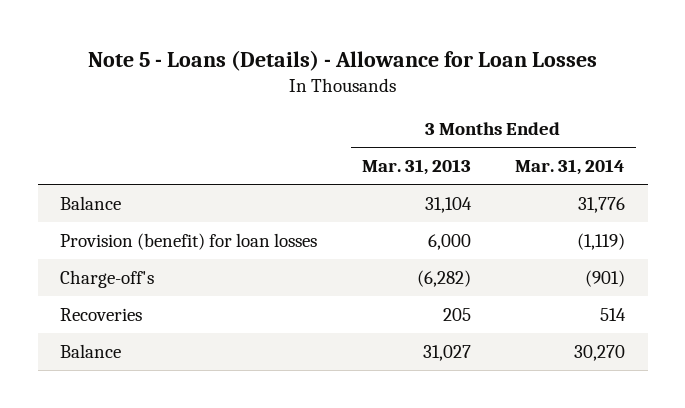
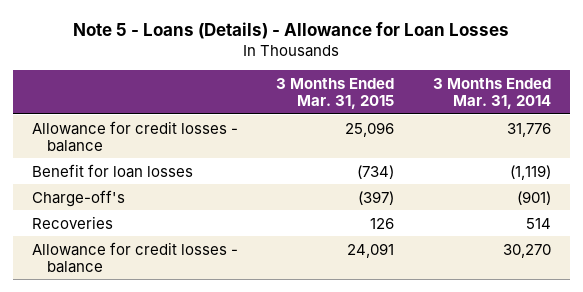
- | 3 Months Ended Mar. 31, 2013 | 3 Months Ended Mar. 31, 2014
+ | 3 Months Ended Mar. 31, 2015 | 3 Months Ended Mar. 31, 2014
- Balance | 31,104 | 31,776
- Provision (benefit) for loan losses | 6,000 | (1,119)
+ Allowance for credit losses - balance | 25,096 | 31,776
+ Benefit for loan losses | (734) | (1,119)
- Balance | 31,027 | 30,270
+ Allowance for credit losses - balance | 24,091 | 30,270

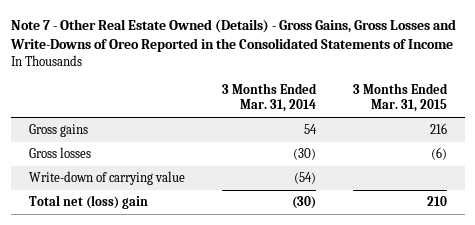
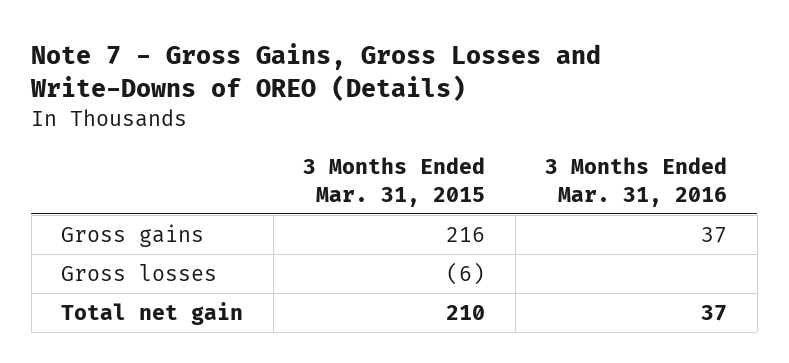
- Note 7 - Other Real Estate Owned (Details) - Gross Gains, Gross Losses and Write-Downs of Oreo Reported in the Consolidated Statements of Income
+ Note 7 - Gross Gains, Gross Losses and Write-Downs of OREO (Details)
- | 3 Months Ended Mar. 31, 2014 | 3 Months Ended Mar. 31, 2015
+ | 3 Months Ended Mar. 31, 2015 | 3 Months Ended Mar. 31, 2016
- Write-down of carrying value | (54) |
- Total net (loss) gain | (30) | 210
+ Total net gain | 210 | 37

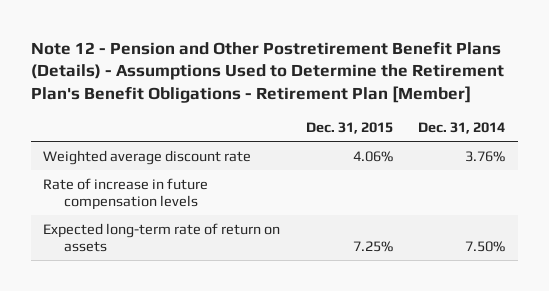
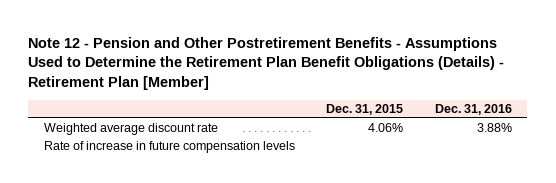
- Note 12 - Pension and Other Postretirement Benefit Plans (Details) - Assumptions Used to Determine the Retirement Plan's Benefit Obligations - Retirement Plan [Member]
+ Note 12 - Pension and Other Postretirement Benefits - Assumptions Used to Determine the Retirement Plan Benefit Obligations (Details) - Retirement Plan [Member]
- | Dec. 31, 2015 | Dec. 31, 2014
+ | Dec. 31, 2015 | Dec. 31, 2016
- Expected long-term rate of return on assets | 7.25% | 7.50%

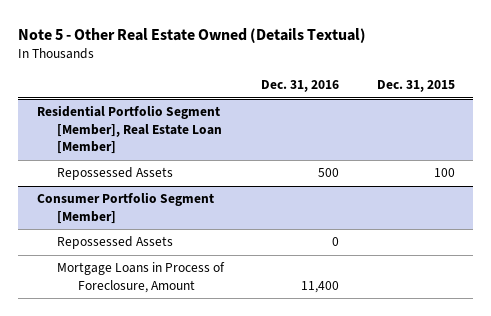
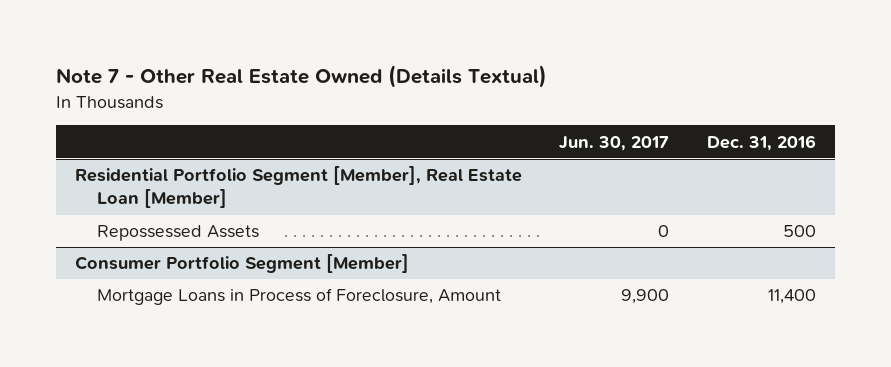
- Note 5 - Other Real Estate Owned (Details Textual)
+ Note 7 - Other Real Estate Owned (Details Textual)
- | Dec. 31, 2016 | Dec. 31, 2015
+ | Jun. 30, 2017 | Dec. 31, 2016
@ Consumer Portfolio Segment [Member]
- Repossessed Assets | 0 |

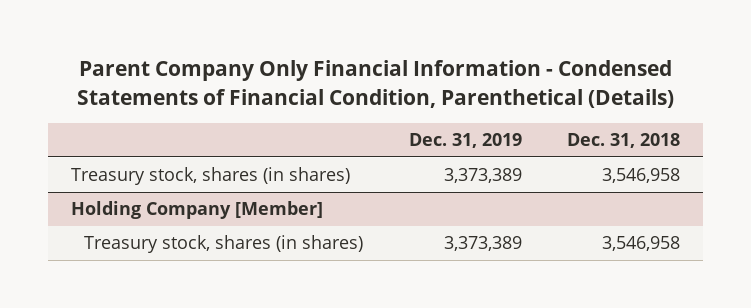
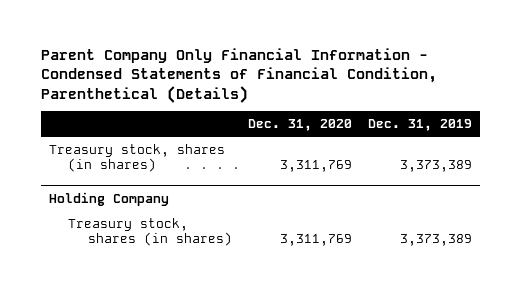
- | Dec. 31, 2019 | Dec. 31, 2018
+ | Dec. 31, 2020 | Dec. 31, 2019
- Holding Company [Member]
+ Holding Company

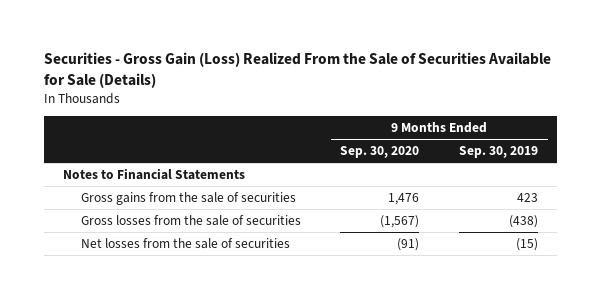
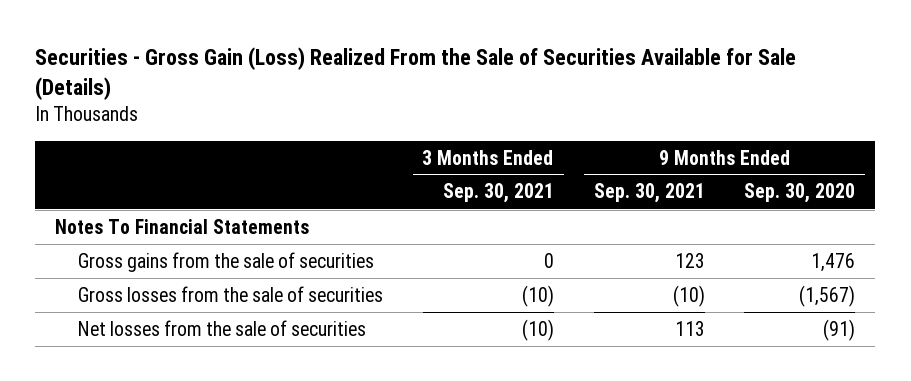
- | 9 Months Ended Sep. 30, 2020 | 9 Months Ended Sep. 30, 2019
+ | 3 Months Ended Sep. 30, 2021 | 9 Months Ended Sep. 30, 2021 | 9 Months Ended Sep. 30, 2020
- Notes to Financial Statements
+ Notes To Financial Statements

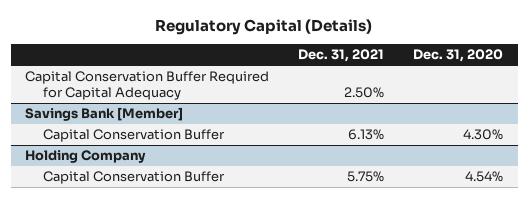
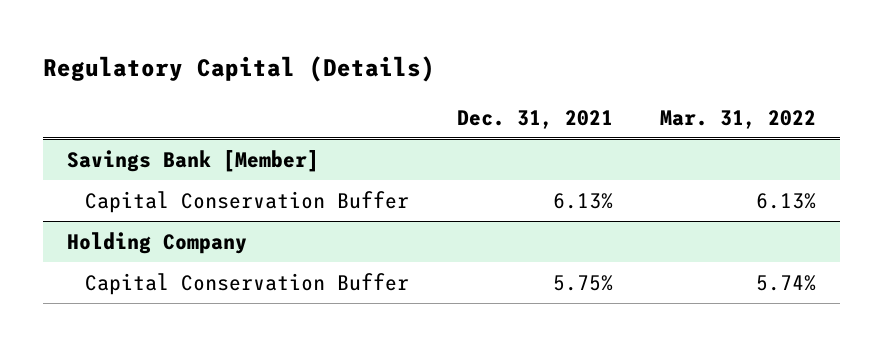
- | Dec. 31, 2021 | Dec. 31, 2020
+ | Dec. 31, 2021 | Mar. 31, 2022
- Capital Conservation Buffer Required for Capital Adequacy | 2.50% |

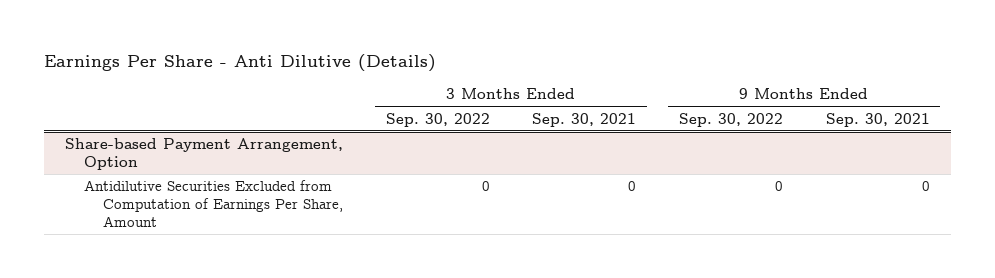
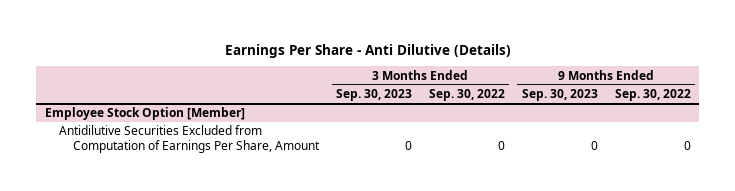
- | 3 Months Ended Sep. 30, 2022 | 3 Months Ended Sep. 30, 2021 | 9 Months Ended Sep. 30, 2022 | 9 Months Ended Sep. 30, 2021
+ | 3 Months Ended Sep. 30, 2023 | 3 Months Ended Sep. 30, 2022 | 9 Months Ended Sep. 30, 2023 | 9 Months Ended Sep. 30, 2022
- Share-based Payment Arrangement, Option
+ Employee Stock Option [Member]

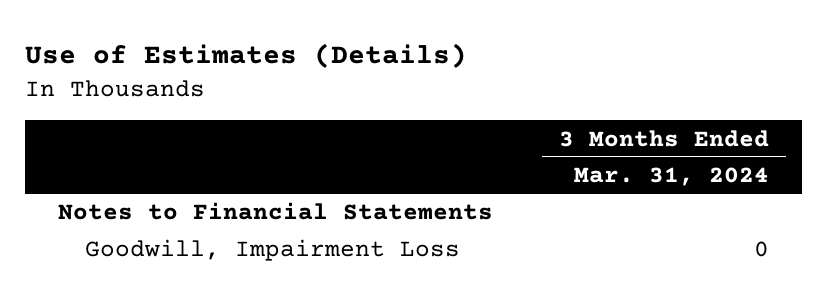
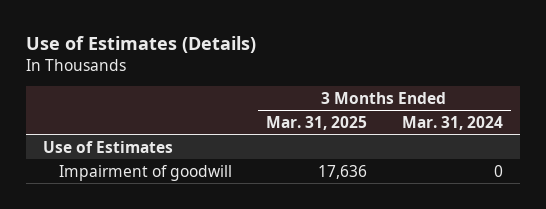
- | 3 Months Ended Mar. 31, 2024
+ | 3 Months Ended Mar. 31, 2025 | 3 Months Ended Mar. 31, 2024
- Notes to Financial Statements
- Goodwill, Impairment Loss | 0
+ Use of Estimates
+ Impairment of goodwill | 17,636 | 0

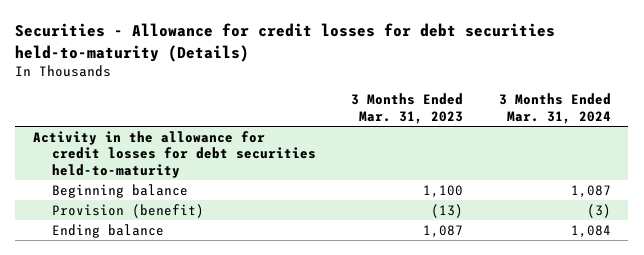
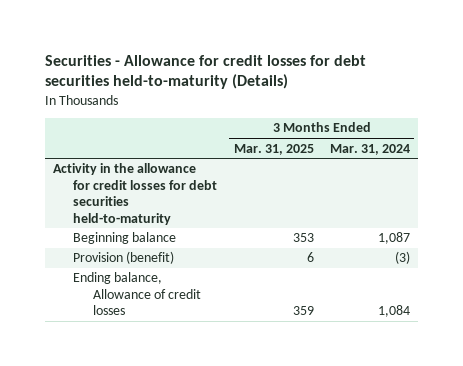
- | 3 Months Ended Mar. 31, 2023 | 3 Months Ended Mar. 31, 2024
+ | 3 Months Ended Mar. 31, 2025 | 3 Months Ended Mar. 31, 2024
- Ending balance | 1,087 | 1,084
+ Ending balance, Allowance of credit losses | 359 | 1,084

